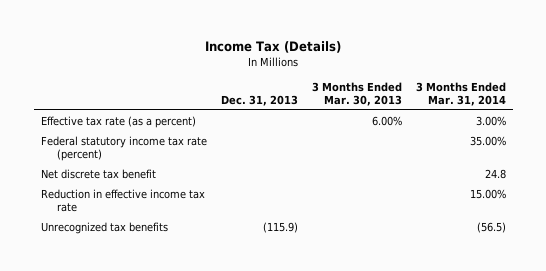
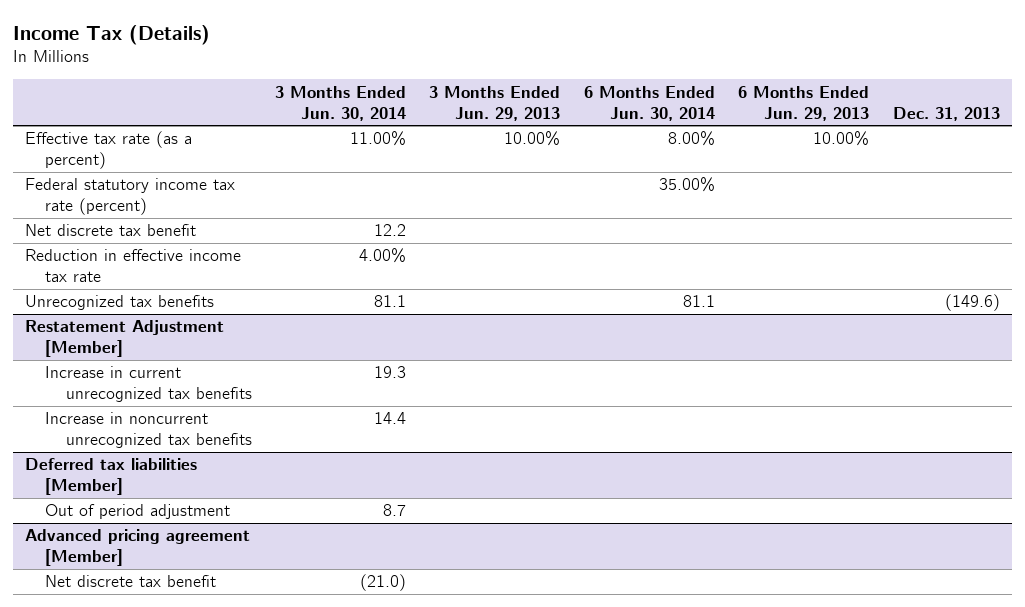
- | Dec. 31, 2013 | 3 Months Ended Mar. 30, 2013 | 3 Months Ended Mar. 31, 2014
+ | 3 Months Ended Jun. 30, 2014 | 3 Months Ended Jun. 29, 2013 | 6 Months Ended Jun. 30, 2014 | 6 Months Ended Jun. 29, 2013 | Dec. 31, 2013
- Unrecognized tax benefits | (115.9) | | (56.5)
+ Unrecognized tax benefits | 81.1 | | 81.1 | | (149.6)
+ Restatement Adjustment [Member]
+ Increase in current unrecognized tax benefits | 19.3 | | | |
+ Increase in noncurrent unrecognized tax benefits | 14.4 | | | |
+ Deferred tax liabilities [Member]
+ Out of period adjustment | 8.7 | | | |
+ Advanced pricing agreement [Member]
+ Net discrete tax benefit | (21.0) | | | |

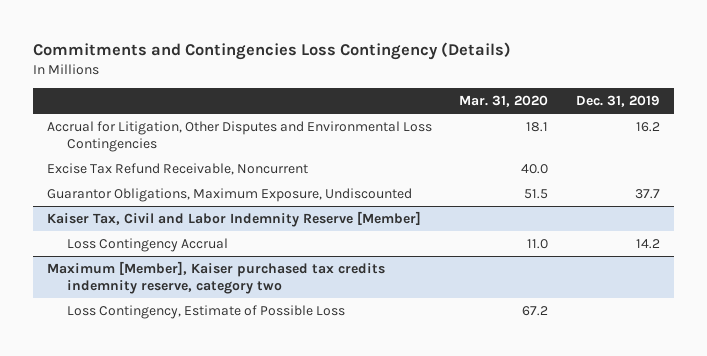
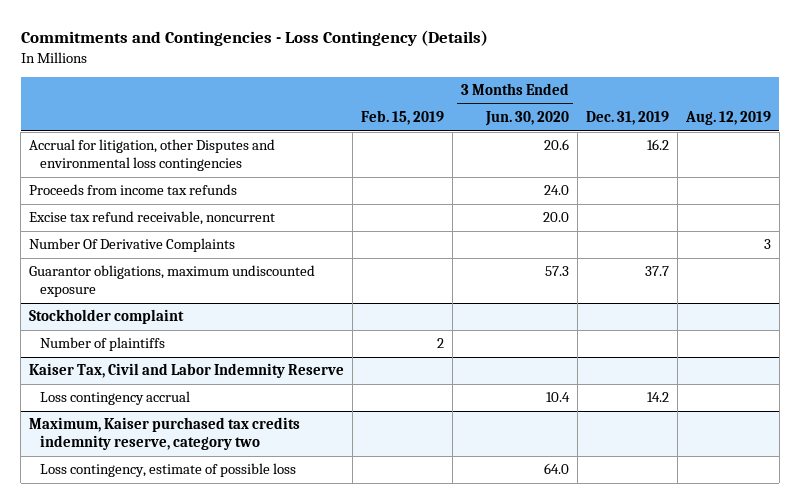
- Commitments and Contingencies Loss Contingency (Details)
+ Commitments and Contingencies - Loss Contingency (Details)
- | Mar. 31, 2020 | Dec. 31, 2019
+ | Feb. 15, 2019 | 3 Months Ended Jun. 30, 2020 | Dec. 31, 2019 | Aug. 12, 2019
- Accrual for Litigation, Other Disputes and Environmental Loss Contingencies | 18.1 | 16.2
- Excise Tax Refund Receivable, Noncurrent | 40.0 |
- Guarantor Obligations, Maximum Exposure, Undiscounted | 51.5 | 37.7
- Kaiser Tax, Civil and Labor Indemnity Reserve [Member]
- Loss Contingency Accrual | 11.0 | 14.2
- Maximum [Member], Kaiser purchased tax credits indemnity reserve, category two
- Loss Contingency, Estimate of Possible Loss | 67.2 |
+ Accrual for litigation, other Disputes and environmental loss contingencies | | 20.6 | 16.2 |
+ Proceeds from income tax refunds | | 24.0 | |
+ Excise tax refund receivable, noncurrent | | 20.0 | |
+ Number Of Derivative Complaints | | | | 3
+ Guarantor obligations, maximum undiscounted exposure | | 57.3 | 37.7 |
+ Stockholder complaint
+ Number of plaintiffs | 2 | | |
+ Kaiser Tax, Civil and Labor Indemnity Reserve
+ Loss contingency accrual | | 10.4 | 14.2 |
+ Maximum, Kaiser purchased tax credits indemnity reserve, category two
+ Loss contingency, estimate of possible loss | | 64.0 | |

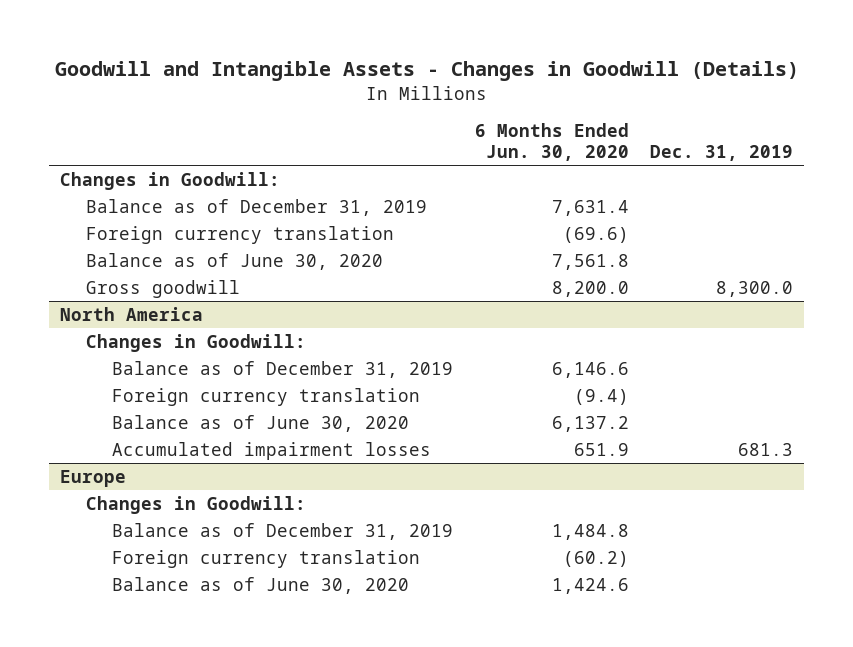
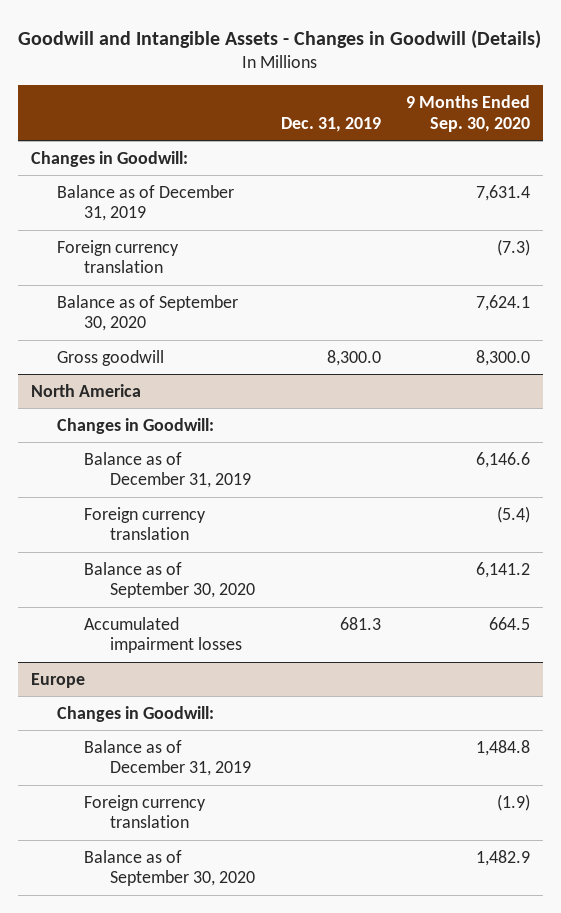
- | 6 Months Ended Jun. 30, 2020 | Dec. 31, 2019
+ | Dec. 31, 2019 | 9 Months Ended Sep. 30, 2020
- Balance as of June 30, 2020 | 7,561.8 |
+ Balance as of September 30, 2020 | | 7,624.1
@ North America
- Balance as of June 30, 2020 | 6,137.2 |
+ Balance as of September 30, 2020 | | 6,141.2
@ Europe
- Balance as of June 30, 2020 | 1,424.6 |
+ Balance as of September 30, 2020 | | 1,482.9

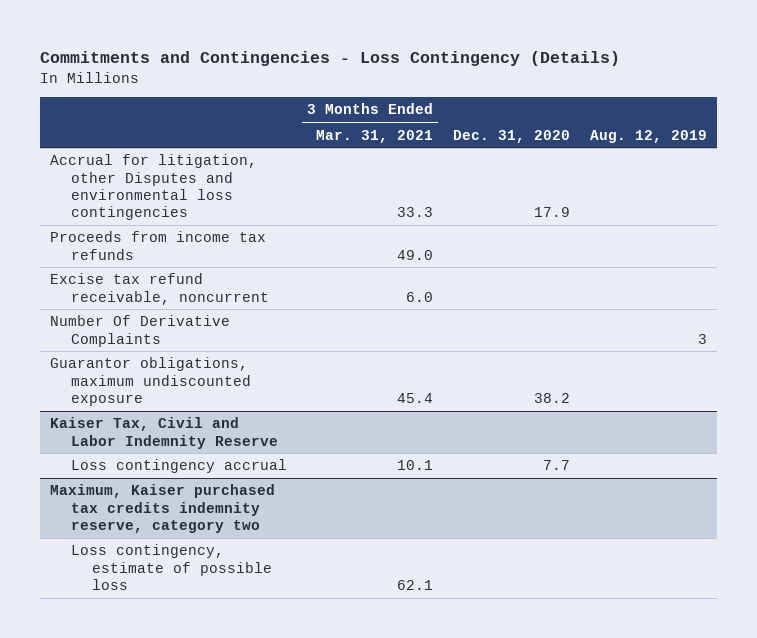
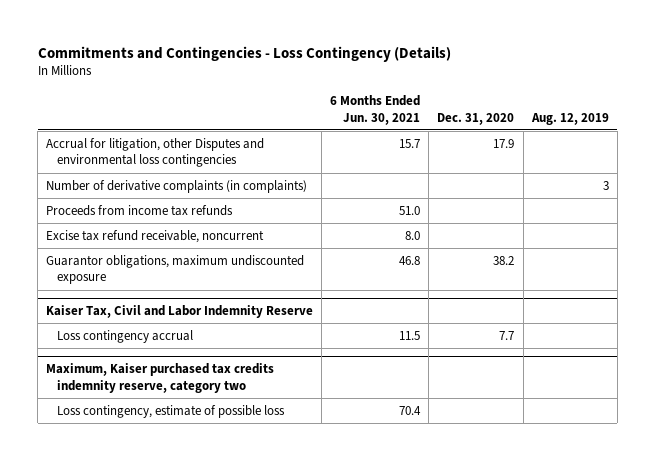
- | 3 Months Ended Mar. 31, 2021 | Dec. 31, 2020 | Aug. 12, 2019
+ | 6 Months Ended Jun. 30, 2021 | Dec. 31, 2020 | Aug. 12, 2019
+ Number of derivative complaints (in complaints) | | | 3
- Number Of Derivative Complaints | | | 3

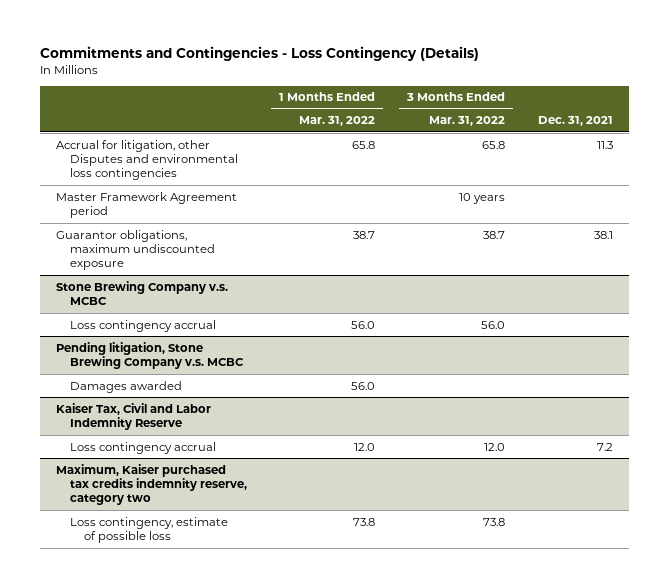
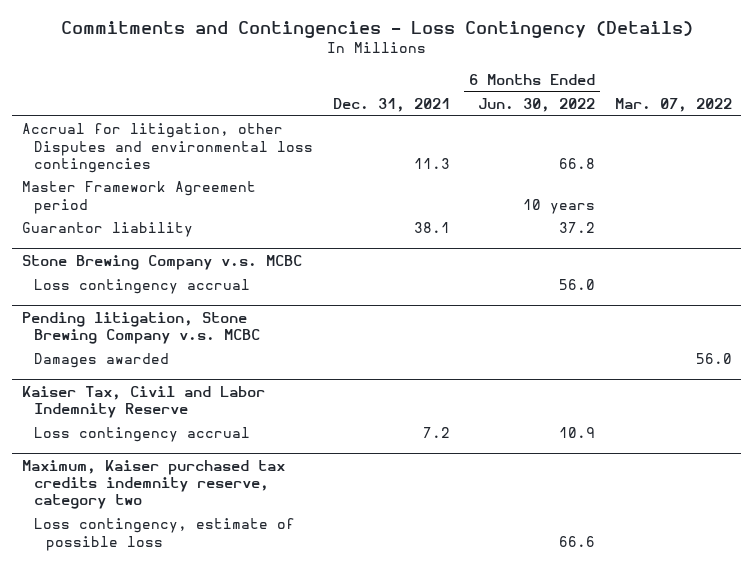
- | 1 Months Ended Mar. 31, 2022 | 3 Months Ended Mar. 31, 2022 | Dec. 31, 2021
+ | Dec. 31, 2021 | 6 Months Ended Jun. 30, 2022 | Mar. 07, 2022
- Guarantor obligations, maximum undiscounted exposure | 38.7 | 38.7 | 38.1
+ Guarantor liability | 38.1 | 37.2 |

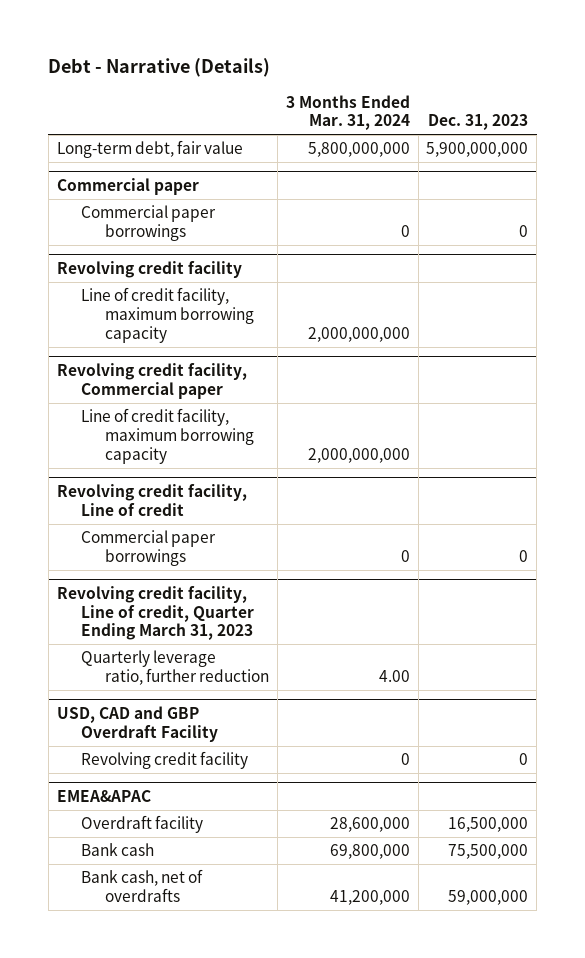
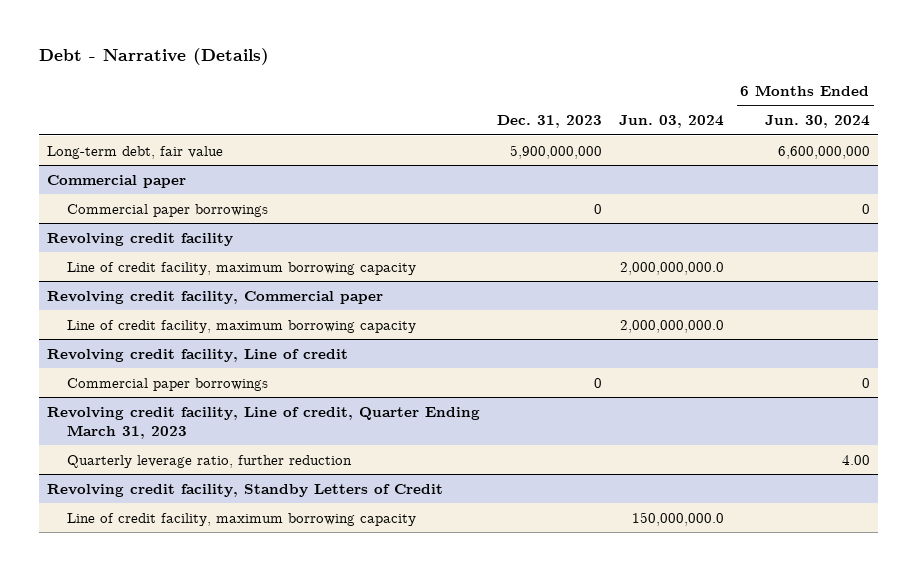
- | 3 Months Ended Mar. 31, 2024 | Dec. 31, 2023
+ | Dec. 31, 2023 | Jun. 03, 2024 | 6 Months Ended Jun. 30, 2024
- USD, CAD and GBP Overdraft Facility
- Revolving credit facility | 0 | 0
- EMEA&APAC
- Overdraft facility | 28,600,000 | 16,500,000
- Bank cash | 69,800,000 | 75,500,000
- Bank cash, net of overdrafts | 41,200,000 | 59,000,000
+ Revolving credit facility, Standby Letters of Credit
+ Line of credit facility, maximum borrowing capacity | | 150,000,000.0 |

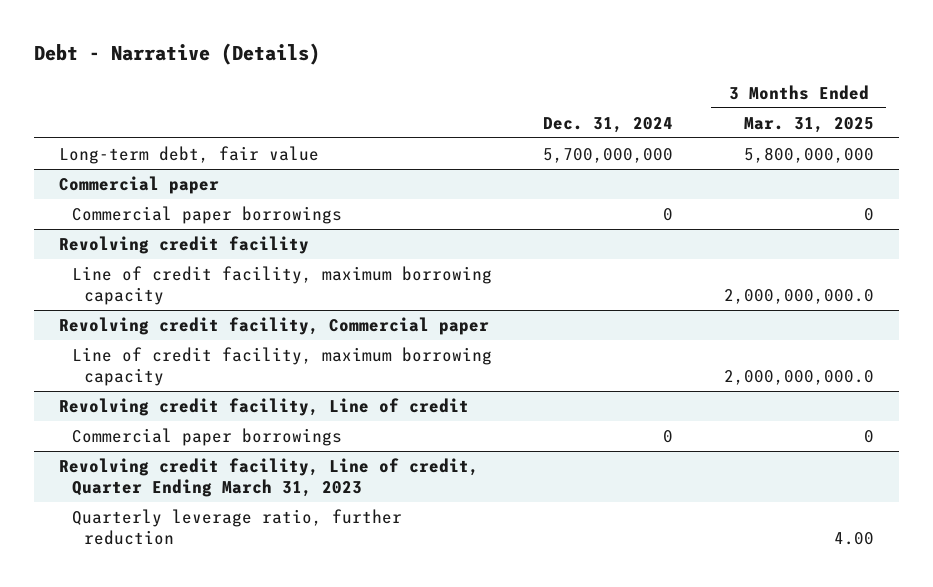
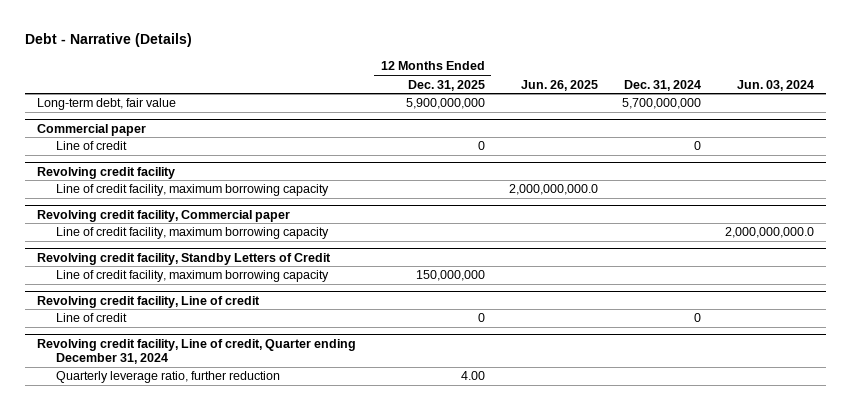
- | Dec. 31, 2024 | 3 Months Ended Mar. 31, 2025
+ | 12 Months Ended Dec. 31, 2025 | Jun. 26, 2025 | Dec. 31, 2024 | Jun. 03, 2024
@ Commercial paper
- Commercial paper borrowings | 0 | 0
+ Line of credit | 0 | | 0 |
+ Revolving credit facility, Standby Letters of Credit
+ Line of credit facility, maximum borrowing capacity | 150,000,000 | | |
@ Revolving credit facility, Line of credit
- Commercial paper borrowings | 0 | 0
- Revolving credit facility, Line of credit, Quarter Ending March 31, 2023
@ Revolving credit facility, Line of credit
+ Line of credit | 0 | | 0 |
+ Revolving credit facility, Line of credit, Quarter ending December 31, 2024

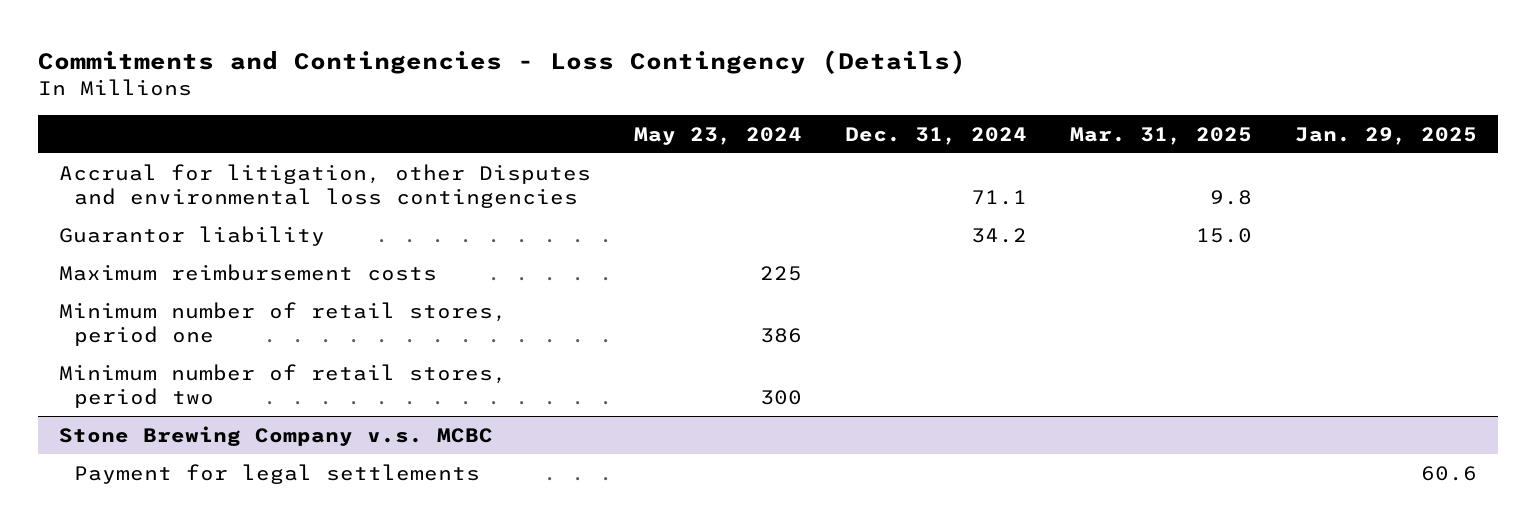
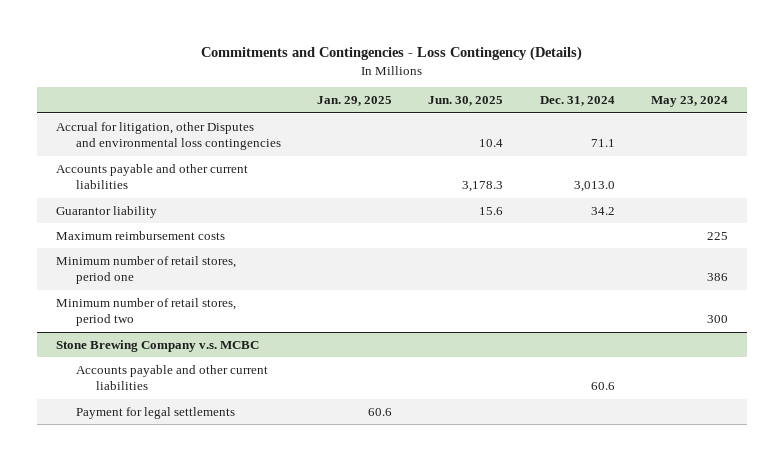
- | May 23, 2024 | Dec. 31, 2024 | Mar. 31, 2025 | Jan. 29, 2025
+ | Jan. 29, 2025 | Jun. 30, 2025 | Dec. 31, 2024 | May 23, 2024
+ Accounts payable and other current liabilities | | 3,178.3 | 3,013.0 |
@ Stone Brewing Company v.s. MCBC
+ Accounts payable and other current liabilities | | | 60.6 |

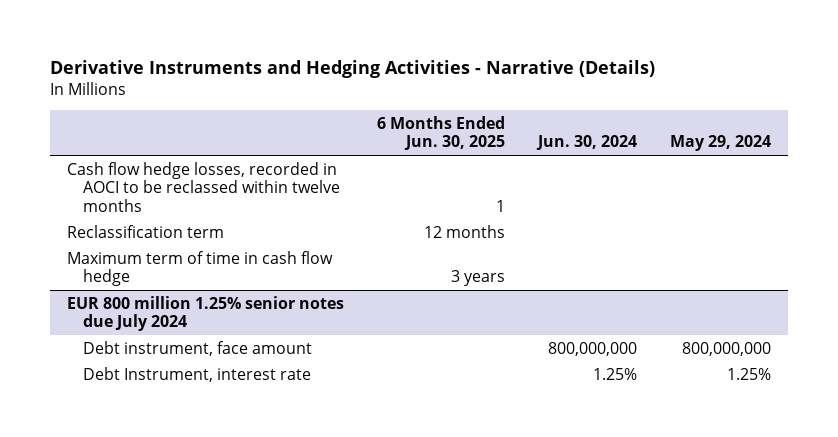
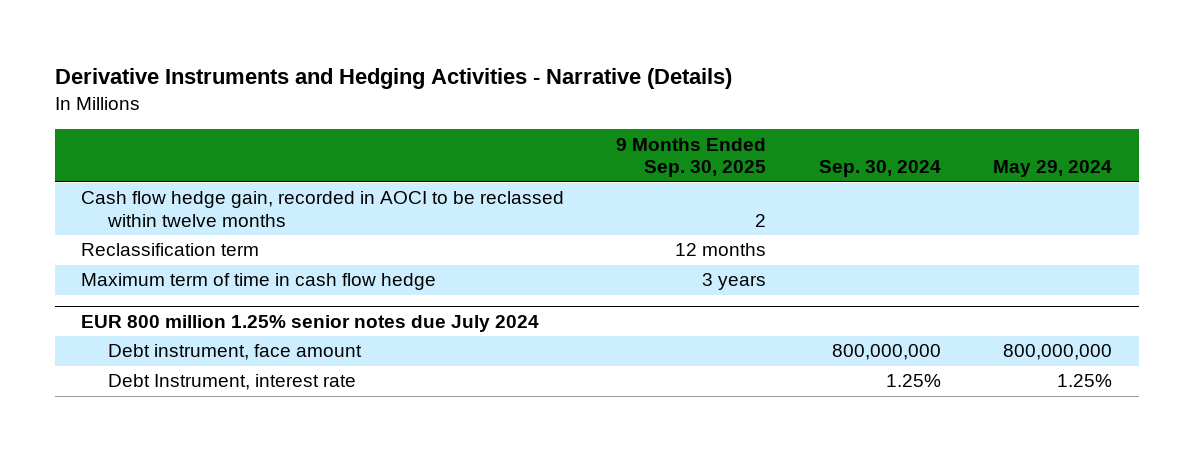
- | 6 Months Ended Jun. 30, 2025 | Jun. 30, 2024 | May 29, 2024
+ | 9 Months Ended Sep. 30, 2025 | Sep. 30, 2024 | May 29, 2024
- Cash flow hedge losses, recorded in AOCI to be reclassed within twelve months | 1 | |
+ Cash flow hedge gain, recorded in AOCI to be reclassed within twelve months | 2 | |

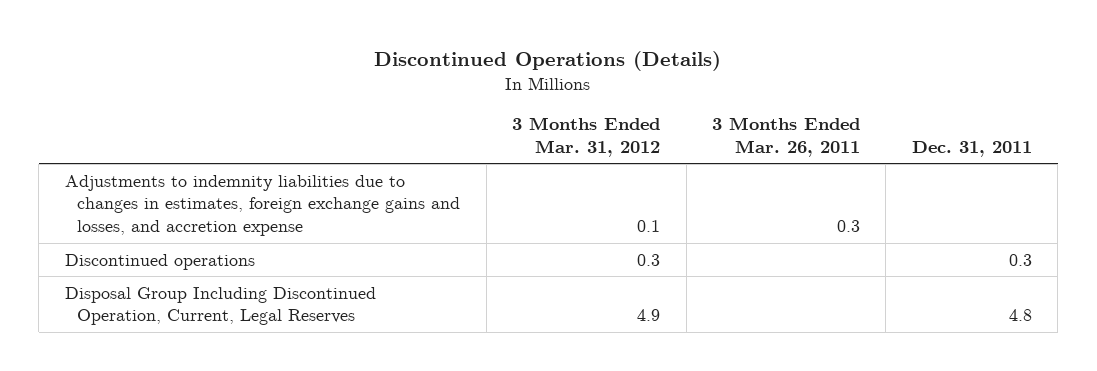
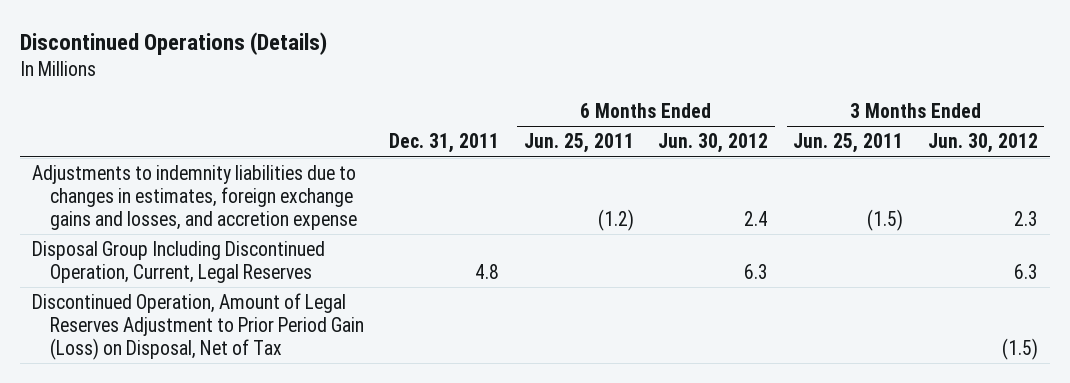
- | 3 Months Ended Mar. 31, 2012 | 3 Months Ended Mar. 26, 2011 | Dec. 31, 2011
+ | Dec. 31, 2011 | 6 Months Ended Jun. 25, 2011 | 6 Months Ended Jun. 30, 2012 | 3 Months Ended Jun. 25, 2011 | 3 Months Ended Jun. 30, 2012
- Discontinued operations | 0.3 | | 0.3
+ Discontinued Operation, Amount of Legal Reserves Adjustment to Prior Period Gain (Loss) on Disposal, Net of Tax | | | | | (1.5)

